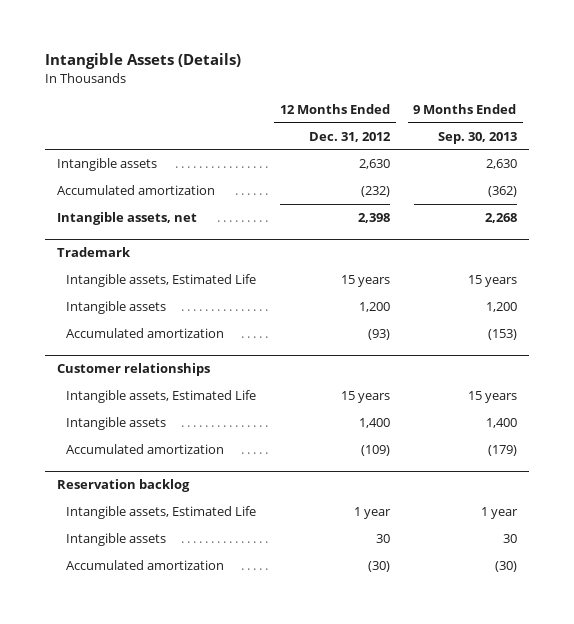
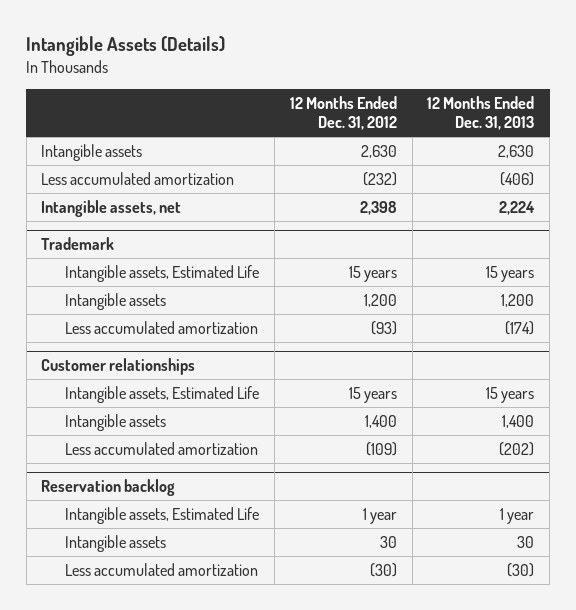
- | 12 Months Ended Dec. 31, 2012 | 9 Months Ended Sep. 30, 2013
+ | 12 Months Ended Dec. 31, 2012 | 12 Months Ended Dec. 31, 2013
- Accumulated amortization | (232) | (362)
+ Less accumulated amortization | (232) | (406)
@ Trademark
- Accumulated amortization | (93) | (153)
+ Less accumulated amortization | (93) | (174)
@ Customer relationships
- Accumulated amortization | (109) | (179)
+ Less accumulated amortization | (109) | (202)
@ Reservation backlog
- Accumulated amortization | (30) | (30)
+ Less accumulated amortization | (30) | (30)

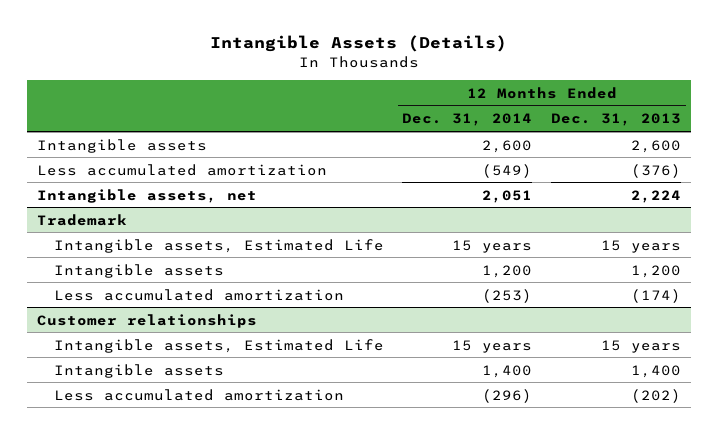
- | 12 Months Ended Dec. 31, 2012 | 12 Months Ended Dec. 31, 2013
+ | 12 Months Ended Dec. 31, 2014 | 12 Months Ended Dec. 31, 2013
- Intangible assets | 2,630 | 2,630
- Less accumulated amortization | (232) | (406)
+ Intangible assets | 2,600 | 2,600
+ Less accumulated amortization | (549) | (376)
- Reservation backlog
- Intangible assets, Estimated Life | 1 year | 1 year
- Intangible assets | 30 | 30
- Less accumulated amortization | (30) | (30)

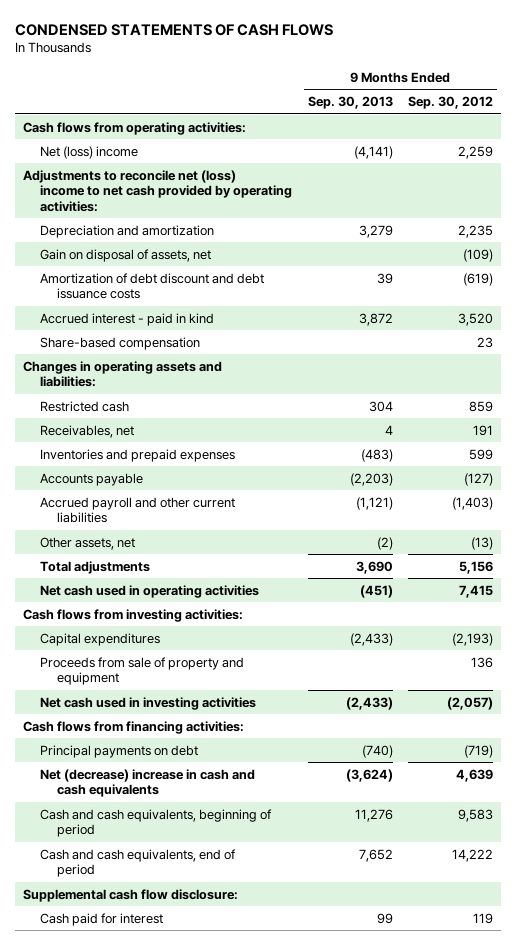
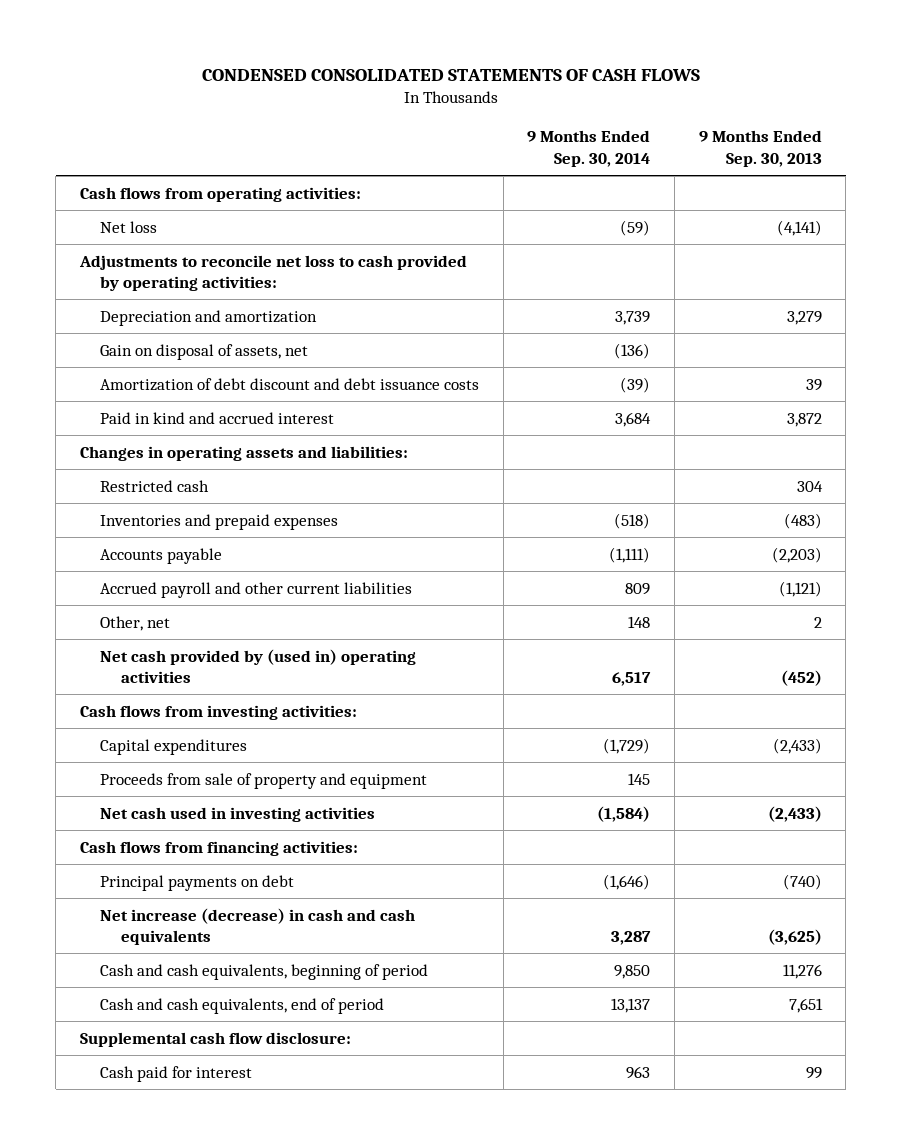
- CONDENSED STATEMENTS OF CASH FLOWS
+ CONDENSED CONSOLIDATED STATEMENTS OF CASH FLOWS
- | 9 Months Ended Sep. 30, 2013 | 9 Months Ended Sep. 30, 2012
+ | 9 Months Ended Sep. 30, 2014 | 9 Months Ended Sep. 30, 2013
- Net (loss) income | (4,141) | 2,259
- Adjustments to reconcile net (loss) income to net cash provided by operating activities:
+ Net loss | (59) | (4,141)
+ Adjustments to reconcile net loss to cash provided by operating activities:
- Accrued interest - paid in kind | 3,872 | 3,520
- Share-based compensation | | 23
+ Paid in kind and accrued interest | 3,684 | 3,872
- Receivables, net | 4 | 191
- Other assets, net | (2) | (13)
- Total adjustments | 3,690 | 5,156
- Net cash used in operating activities | (451) | 7,415
+ Other, net | 148 | 2
+ Net cash provided by (used in) operating activities | 6,517 | (452)
- Net (decrease) increase in cash and cash equivalents | (3,624) | 4,639
+ Net increase (decrease) in cash and cash equivalents | 3,287 | (3,625)
- Cash and cash equivalents, end of period | 7,652 | 14,222
+ Cash and cash equivalents, end of period | 13,137 | 7,651

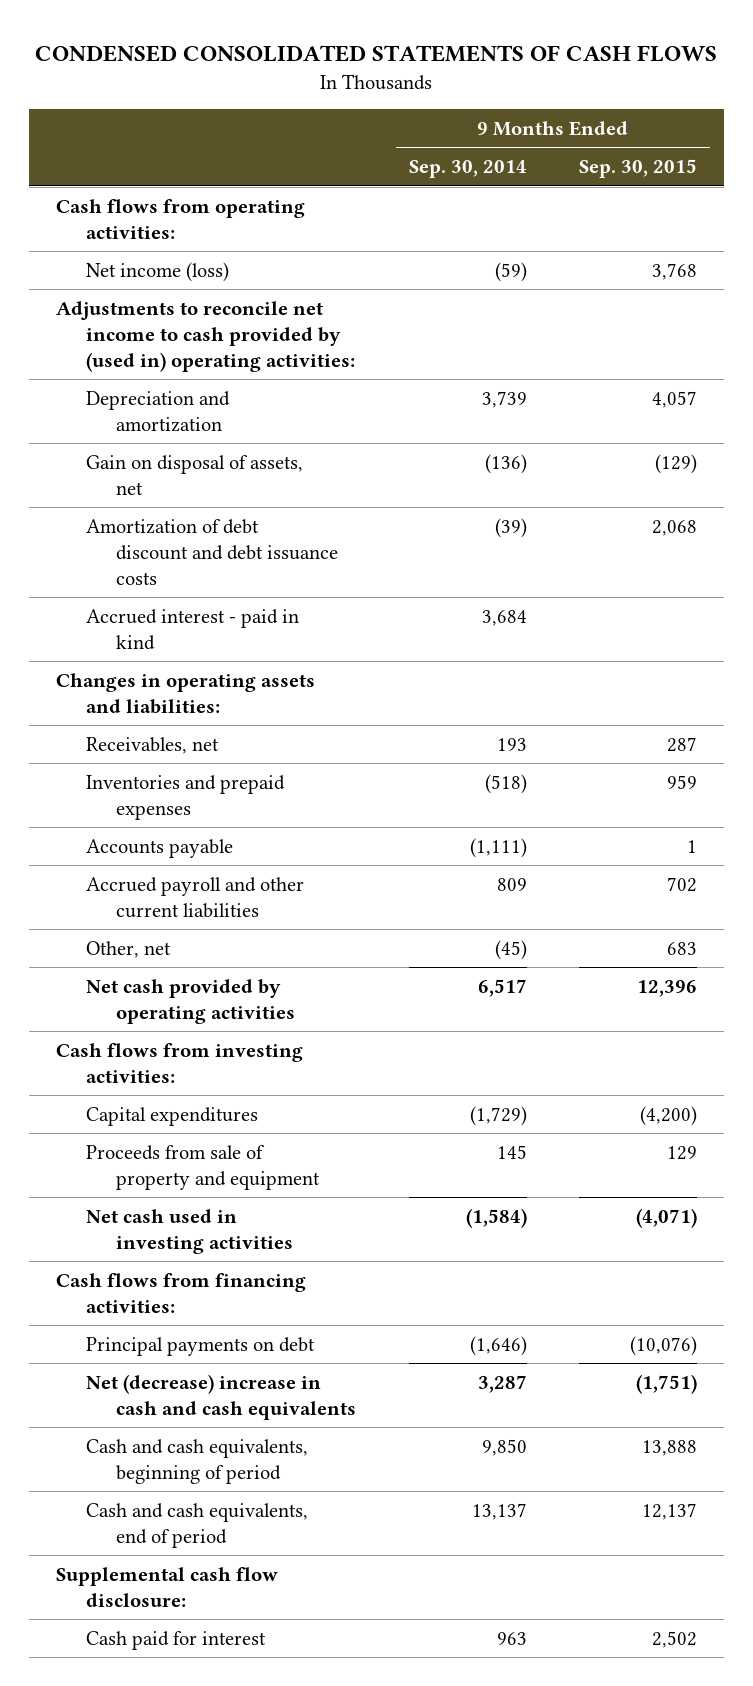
- | 9 Months Ended Sep. 30, 2014 | 9 Months Ended Sep. 30, 2013
+ | 9 Months Ended Sep. 30, 2014 | 9 Months Ended Sep. 30, 2015
- Net loss | (59) | (4,141)
- Adjustments to reconcile net loss to cash provided by operating activities:
+ Net income (loss) | (59) | 3,768
+ Adjustments to reconcile net income to cash provided by (used in) operating activities:
- Paid in kind and accrued interest | 3,684 | 3,872
+ Accrued interest - paid in kind | 3,684 |
- Restricted cash | | 304
+ Receivables, net | 193 | 287
- Other, net | 148 | 2
- Net cash provided by (used in) operating activities | 6,517 | (452)
+ Other, net | (45) | 683
+ Net cash provided by operating activities | 6,517 | 12,396
- Net increase (decrease) in cash and cash equivalents | 3,287 | (3,625)
+ Net (decrease) increase in cash and cash equivalents | 3,287 | (1,751)

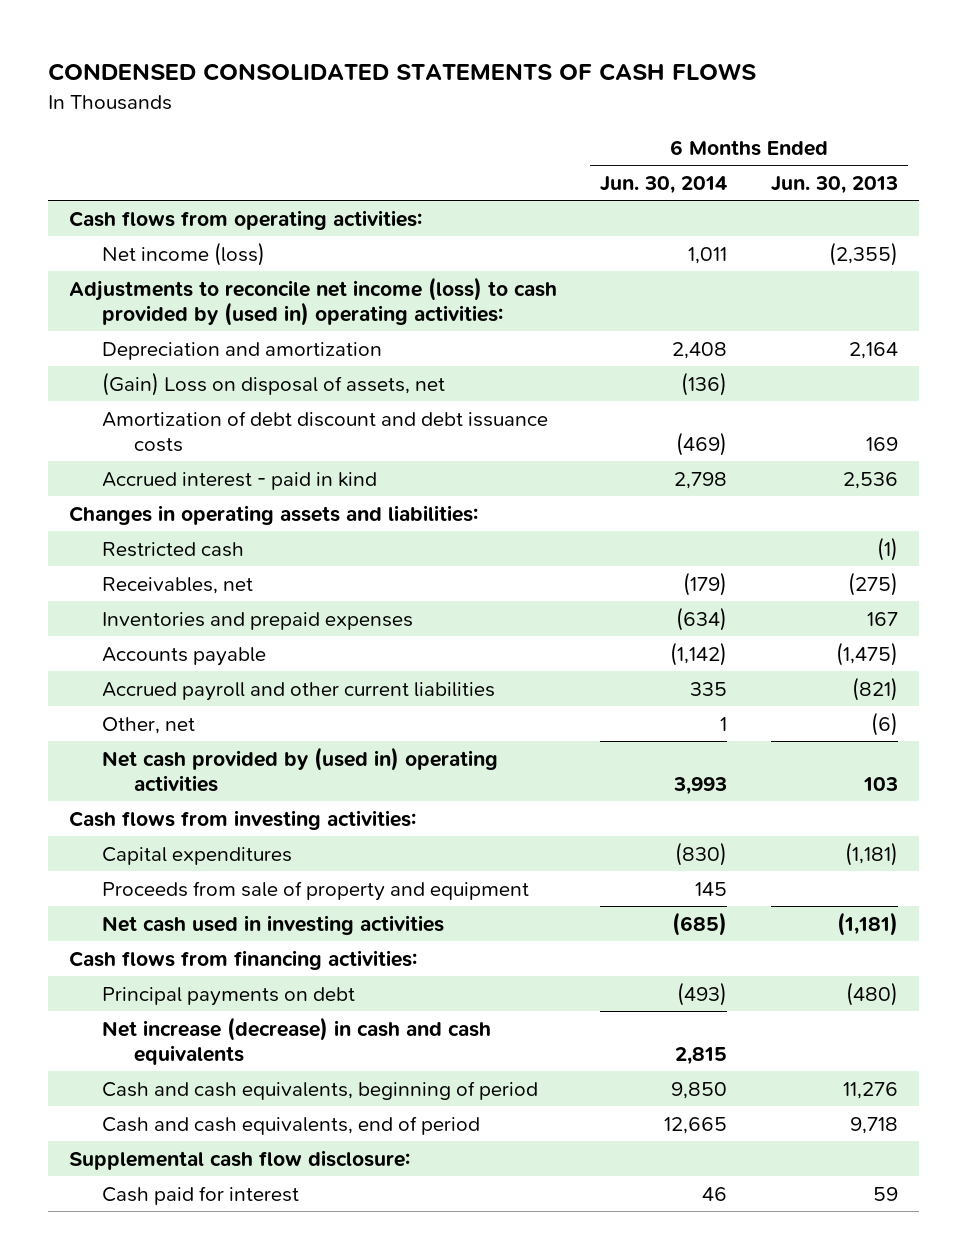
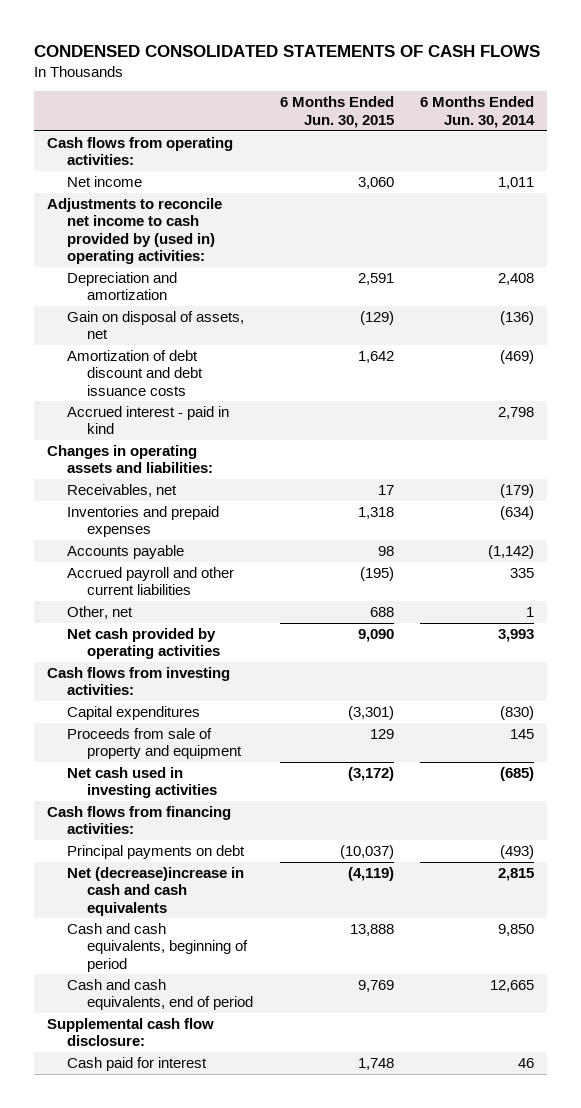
- | 6 Months Ended Jun. 30, 2014 | 6 Months Ended Jun. 30, 2013
+ | 6 Months Ended Jun. 30, 2015 | 6 Months Ended Jun. 30, 2014
- Net income (loss) | 1,011 | (2,355)
- Adjustments to reconcile net income (loss) to cash provided by (used in) operating activities:
+ Net income | 3,060 | 1,011
+ Adjustments to reconcile net income to cash provided by (used in) operating activities:
- (Gain) Loss on disposal of assets, net | (136) |
+ Gain on disposal of assets, net | (129) | (136)
- Restricted cash | | (1)
- Net cash provided by (used in) operating activities | 3,993 | 103
+ Net cash provided by operating activities | 9,090 | 3,993
- Net increase (decrease) in cash and cash equivalents | 2,815 |
+ Net (decrease)increase in cash and cash equivalents | (4,119) | 2,815

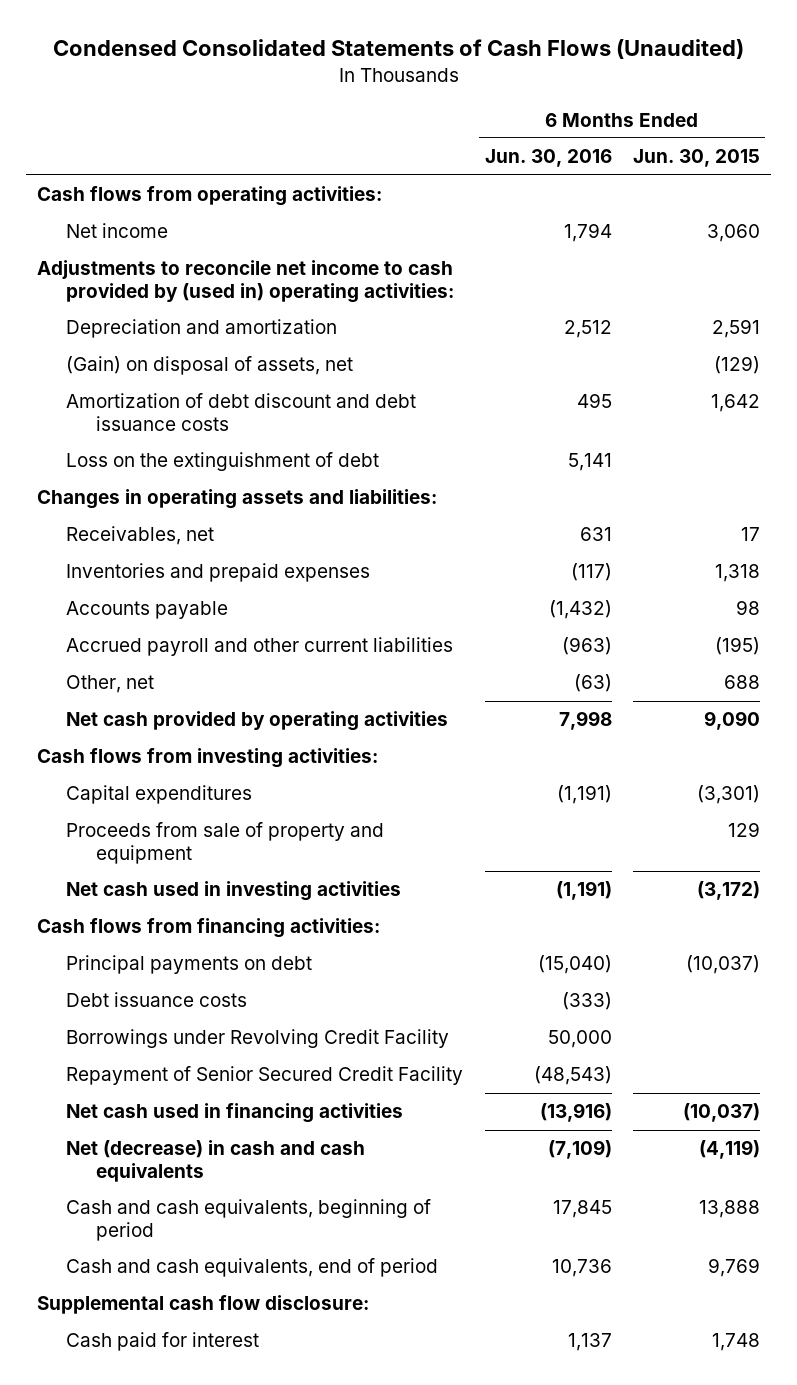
- CONDENSED CONSOLIDATED STATEMENTS OF CASH FLOWS
+ Condensed Consolidated Statements of Cash Flows (Unaudited)
- | 6 Months Ended Jun. 30, 2015 | 6 Months Ended Jun. 30, 2014
+ | 6 Months Ended Jun. 30, 2016 | 6 Months Ended Jun. 30, 2015
- Gain on disposal of assets, net | (129) | (136)
+ (Gain) on disposal of assets, net | | (129)
- Accrued interest - paid in kind | | 2,798
+ Loss on the extinguishment of debt | 5,141 |
- Net (decrease)increase in cash and cash equivalents | (4,119) | 2,815
+ Debt issuance costs | (333) |
+ Borrowings under Revolving Credit Facility | 50,000 |
+ Repayment of Senior Secured Credit Facility | (48,543) |
+ Net cash used in financing activities | (13,916) | (10,037)
+ Net (decrease) in cash and cash equivalents | (7,109) | (4,119)

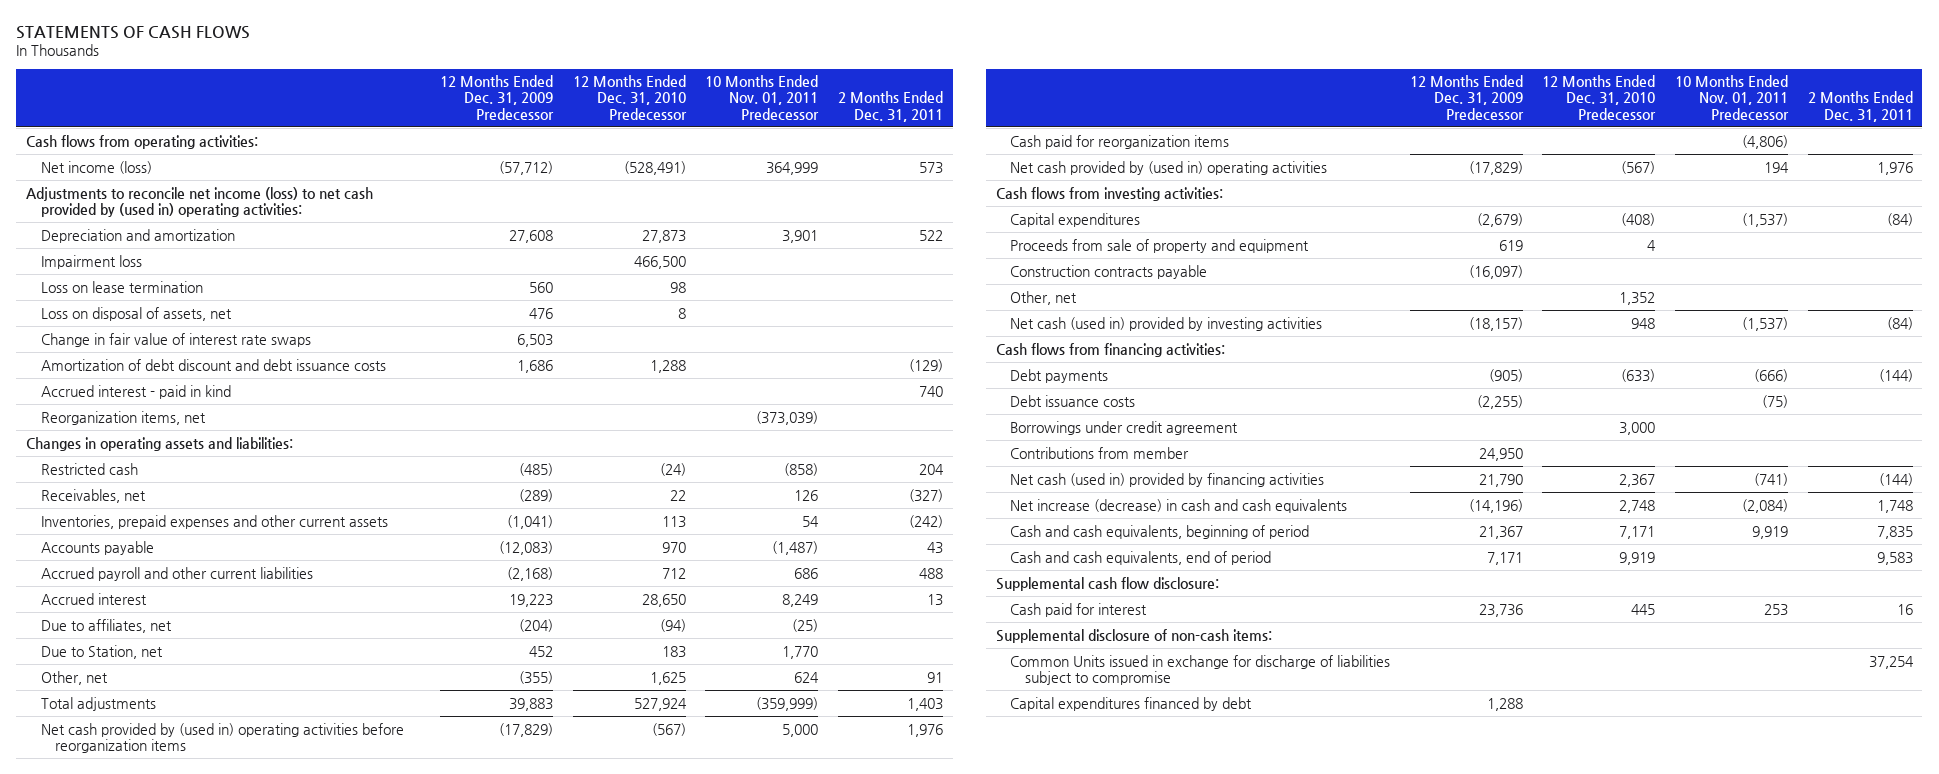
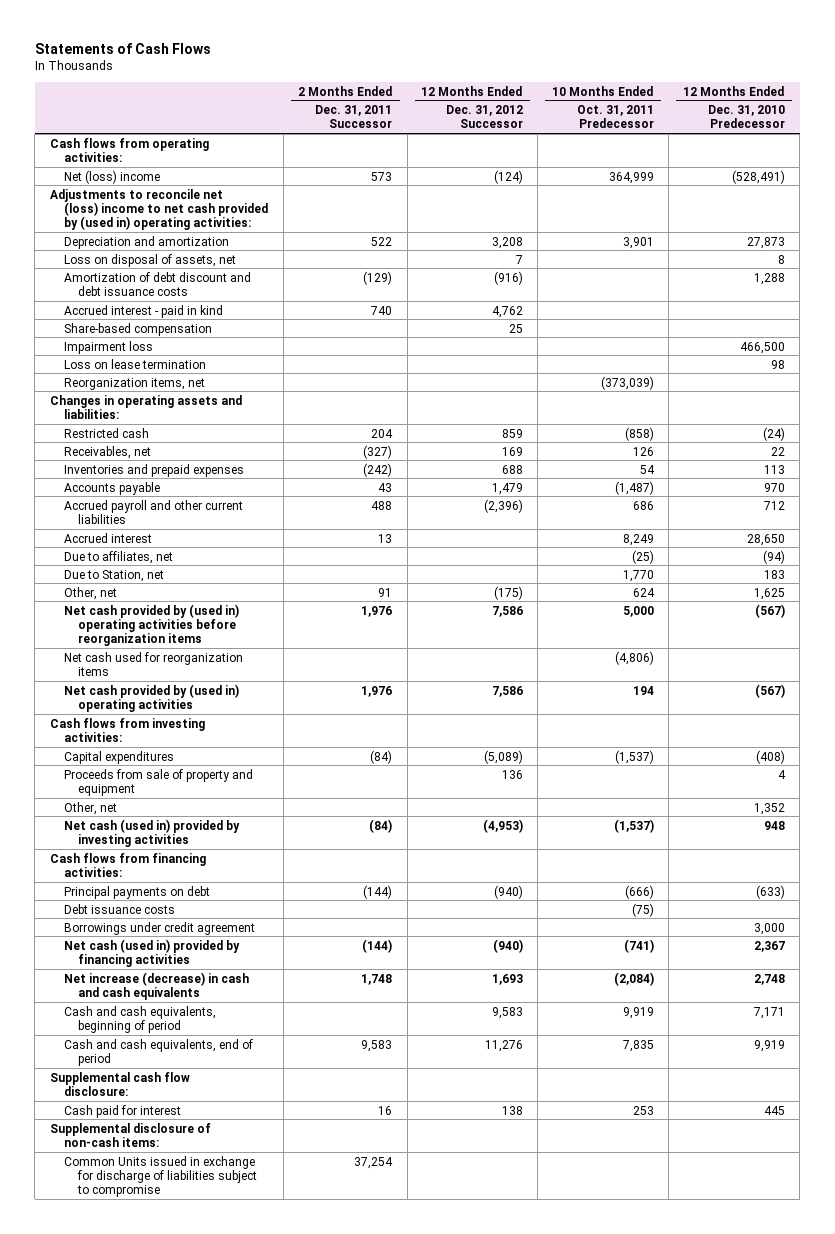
- STATEMENTS OF CASH FLOWS
+ Statements of Cash Flows
- | 12 Months Ended Dec. 31, 2009 Predecessor | 12 Months Ended Dec. 31, 2010 Predecessor | 10 Months Ended Nov. 01, 2011 Predecessor | 2 Months Ended Dec. 31, 2011
+ | 2 Months Ended Dec. 31, 2011 Successor | 12 Months Ended Dec. 31, 2012 Successor | 10 Months Ended Oct. 31, 2011 Predecessor | 12 Months Ended Dec. 31, 2010 Predecessor
- Net income (loss) | (57,712) | (528,491) | 364,999 | 573
- Adjustments to reconcile net income (loss) to net cash provided by (used in) operating activities:
+ Net (loss) income | 573 | (124) | 364,999 | (528,491)
+ Adjustments to reconcile net (loss) income to net cash provided by (used in) operating activities:
- Change in fair value of interest rate swaps | 6,503 | | |
+ Share-based compensation | | 25 | |
moved down: Impairment loss | | | | 466,500
moved down: Loss on lease termination | | | | 98
- Inventories, prepaid expenses and other current assets | (1,041) | 113 | 54 | (242)
+ Inventories and prepaid expenses | (242) | 688 | 54 | 113
- Total adjustments | 39,883 | 527,924 | (359,999) | 1,403
- Cash paid for reorganization items | | | (4,806) |
+ Net cash used for reorganization items | | | (4,806) |
- Construction contracts payable | (16,097) | | |
- Debt payments | (905) | (633) | (666) | (144)
+ Principal payments on debt | (144) | (940) | (666) | (633)
- Contributions from member | 24,950 | | |
- Capital expenditures financed by debt | 1,288 | | |

